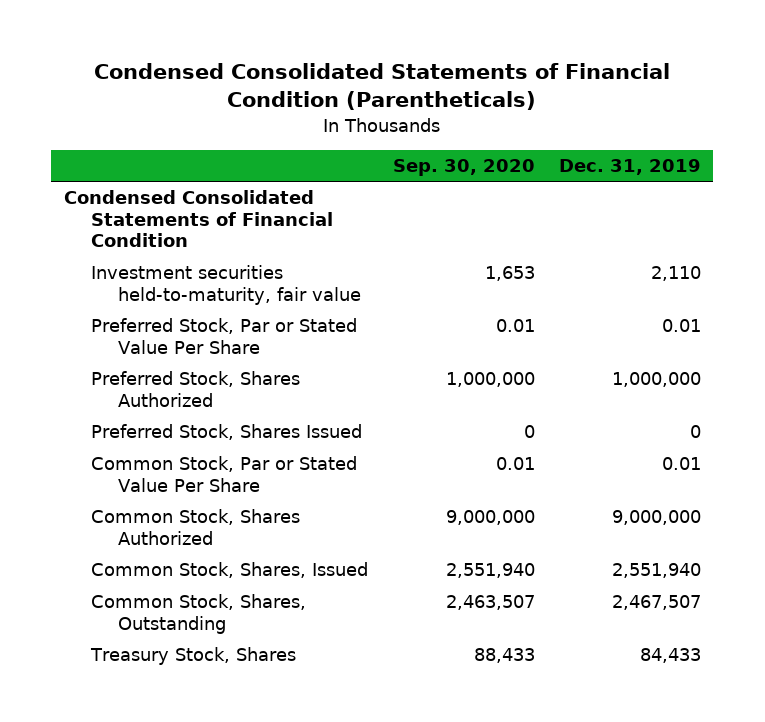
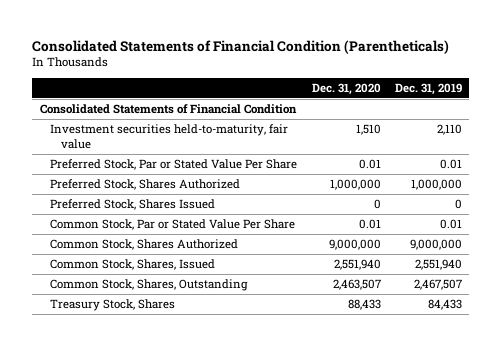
- Condensed Consolidated Statements of Financial Condition (Parentheticals)
+ Consolidated Statements of Financial Condition (Parentheticals)
- | Sep. 30, 2020 | Dec. 31, 2019
+ | Dec. 31, 2020 | Dec. 31, 2019
- Condensed Consolidated Statements of Financial Condition
+ Consolidated Statements of Financial Condition

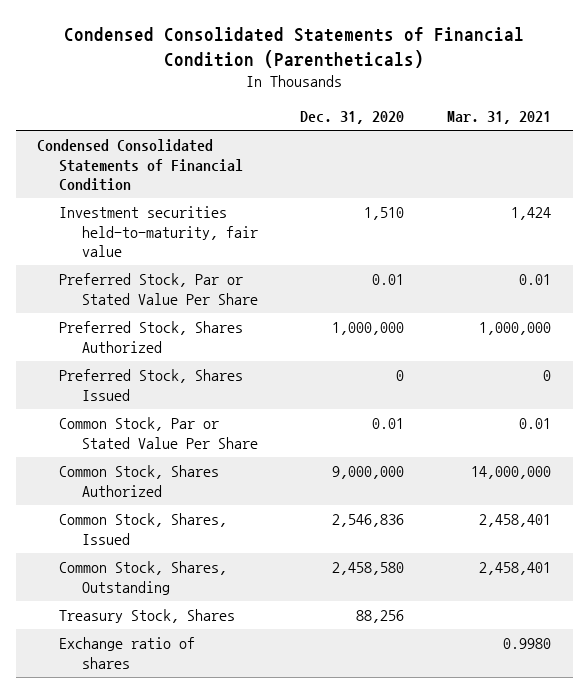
- Consolidated Statements of Financial Condition (Parentheticals)
+ Condensed Consolidated Statements of Financial Condition (Parentheticals)
- | Dec. 31, 2020 | Dec. 31, 2019
+ | Dec. 31, 2020 | Mar. 31, 2021
- Consolidated Statements of Financial Condition
+ Condensed Consolidated Statements of Financial Condition
- Common Stock, Shares, Issued | 2,551,940 | 2,551,940
- Common Stock, Shares, Outstanding | 2,463,507 | 2,467,507
- Treasury Stock, Shares | 88,433 | 84,433
+ Common Stock, Shares, Issued | 2,546,836 | 2,458,401
+ Common Stock, Shares, Outstanding | 2,458,580 | 2,458,401
+ Treasury Stock, Shares | 88,256 |
+ Exchange ratio of shares | | 0.9980

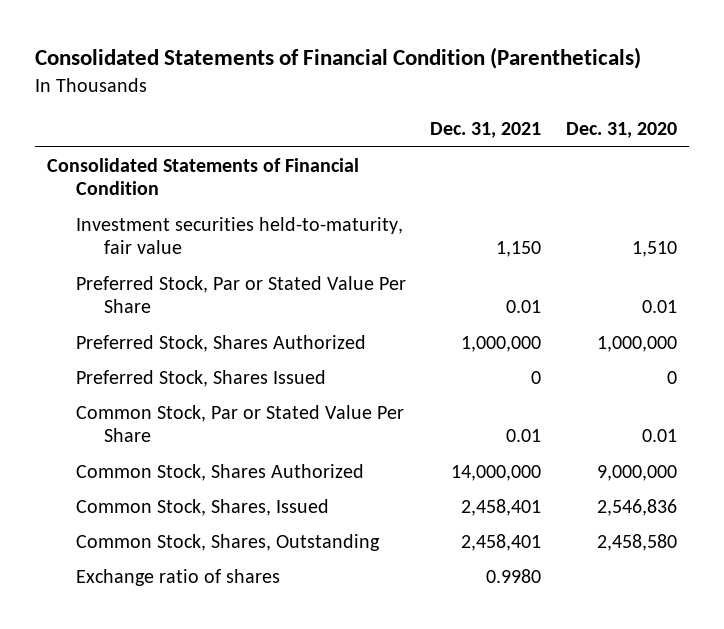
- Condensed Consolidated Statements of Financial Condition (Parentheticals)
+ Consolidated Statements of Financial Condition (Parentheticals)
- | Dec. 31, 2020 | Mar. 31, 2021
+ | Dec. 31, 2021 | Dec. 31, 2020
- Condensed Consolidated Statements of Financial Condition
+ Consolidated Statements of Financial Condition
- Treasury Stock, Shares | 88,256 |

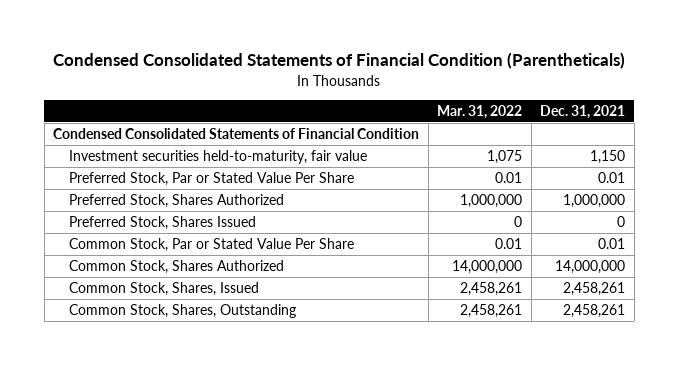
- Consolidated Statements of Financial Condition (Parentheticals)
+ Condensed Consolidated Statements of Financial Condition (Parentheticals)
- | Dec. 31, 2021 | Dec. 31, 2020
+ | Mar. 31, 2022 | Dec. 31, 2021
- Consolidated Statements of Financial Condition
+ Condensed Consolidated Statements of Financial Condition
- Common Stock, Shares, Issued | 2,458,401 | 2,546,836
- Common Stock, Shares, Outstanding | 2,458,401 | 2,458,580
- Exchange ratio of shares | 0.9980 |
+ Common Stock, Shares, Issued | 2,458,261 | 2,458,261
+ Common Stock, Shares, Outstanding | 2,458,261 | 2,458,261

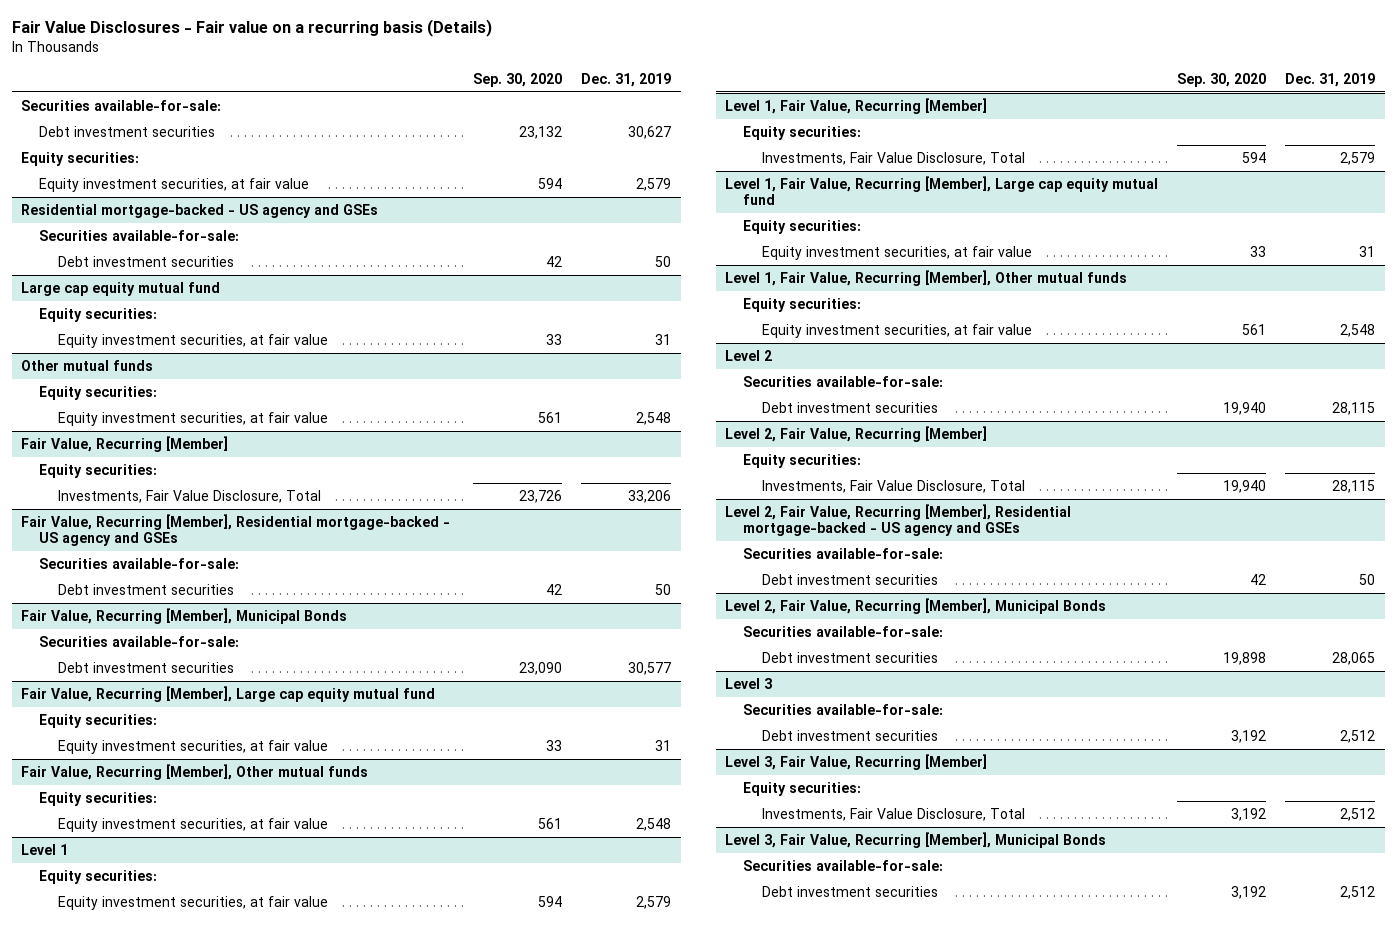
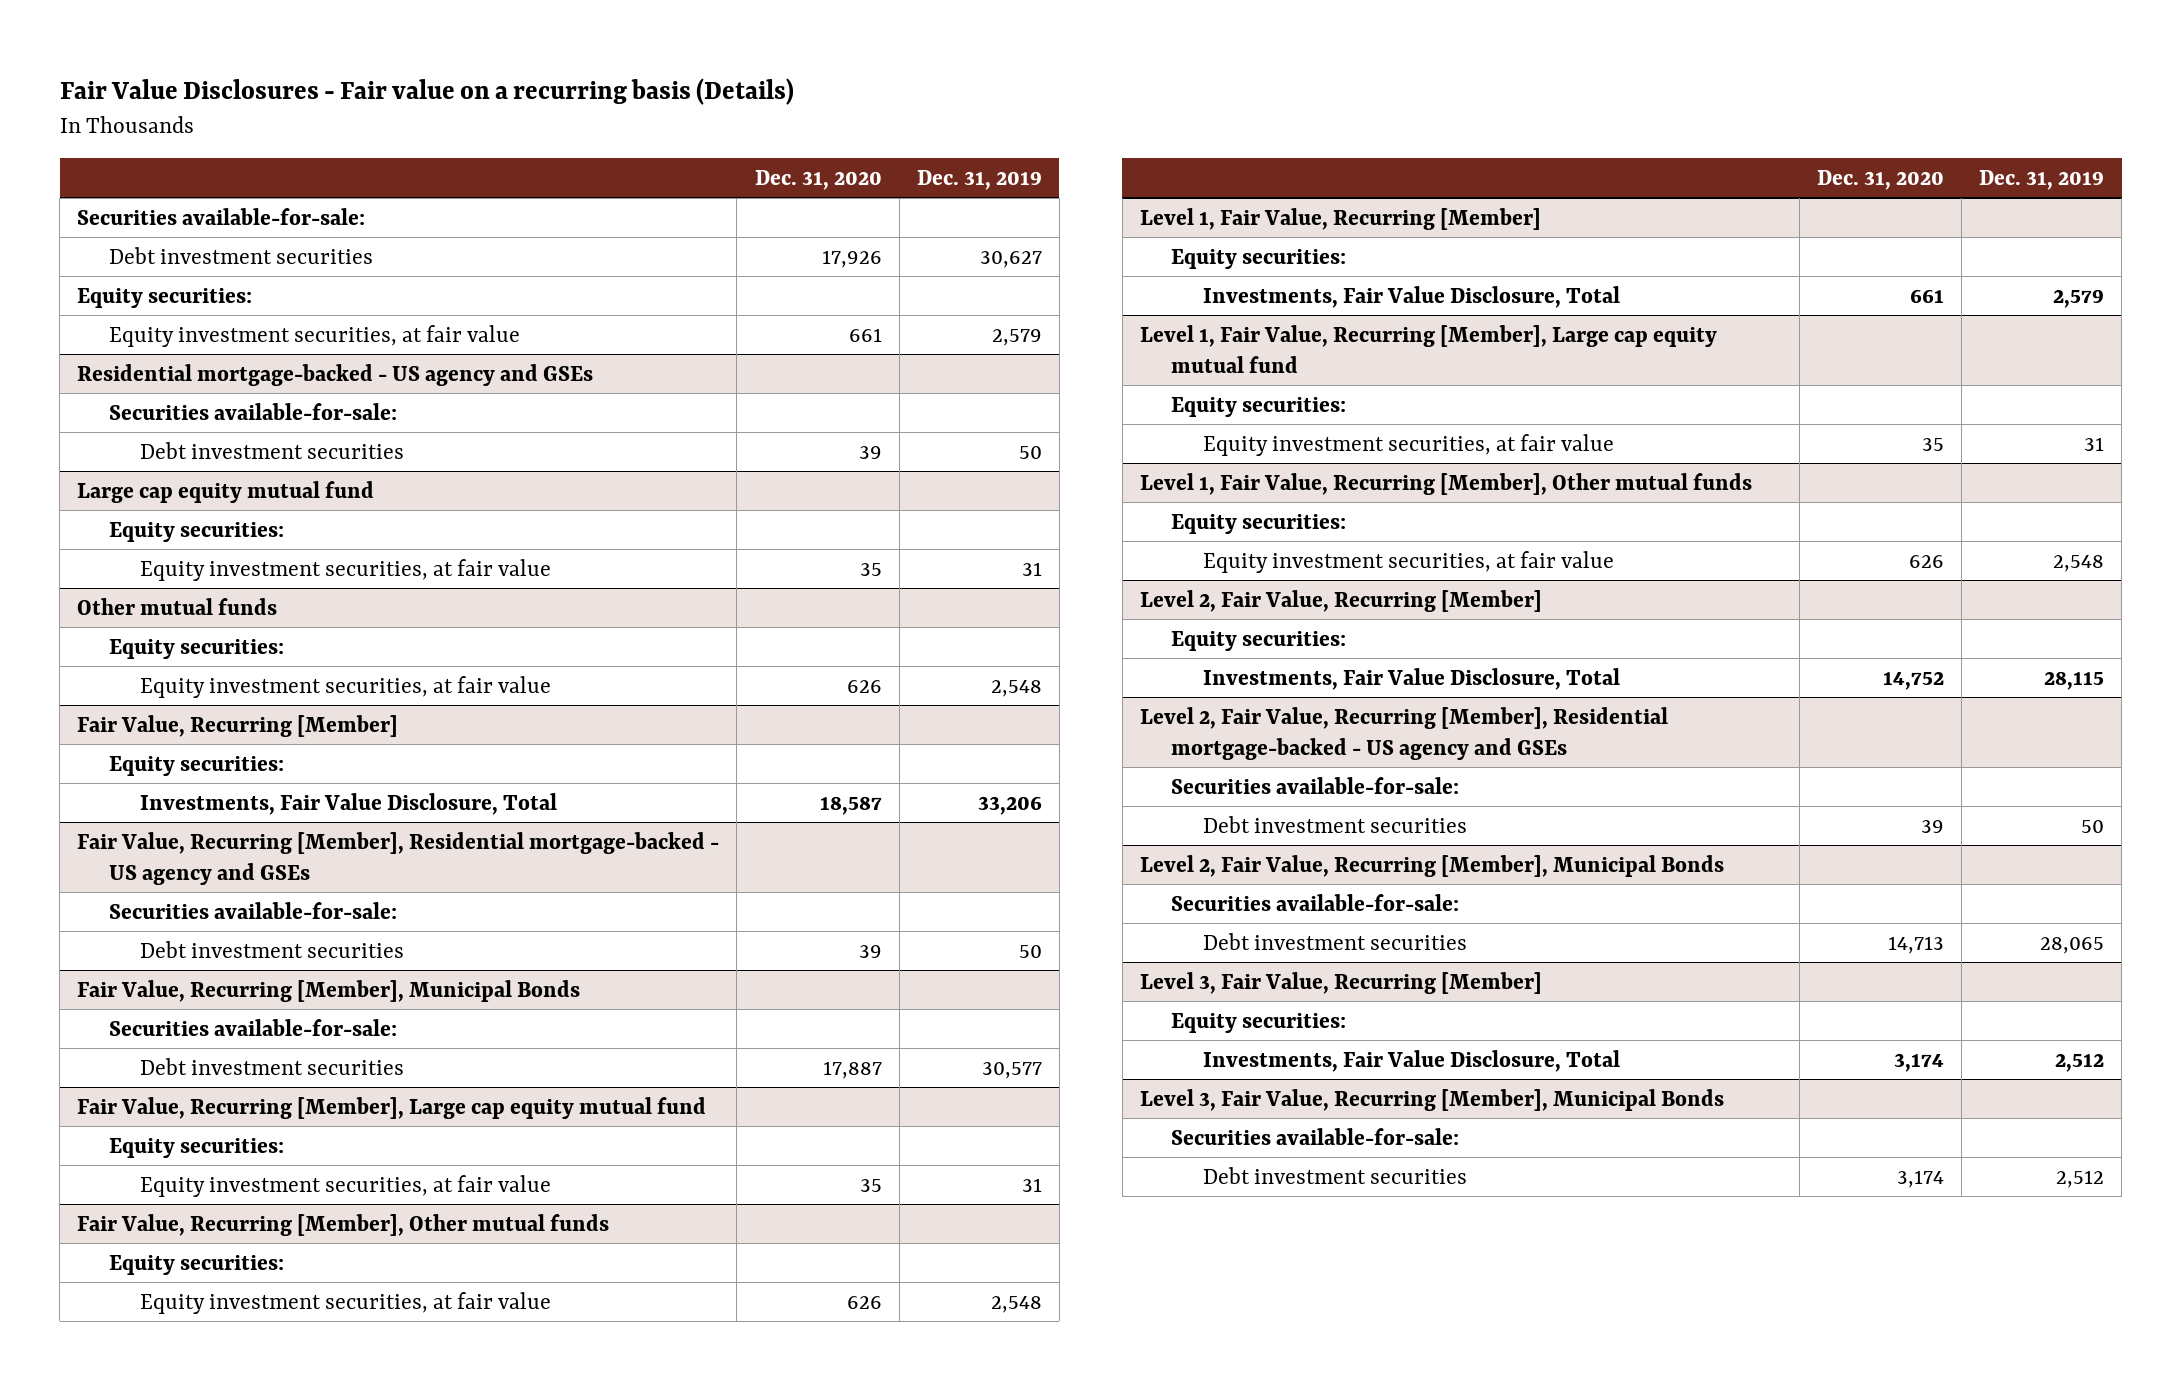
- | Sep. 30, 2020 | Dec. 31, 2019
+ | Dec. 31, 2020 | Dec. 31, 2019
- Level 1
- Equity securities:
- Equity investment securities, at fair value | 594 | 2,579
- Level 2
- Securities available-for-sale:
- Debt investment securities | 19,940 | 28,115
- Level 3
- Securities available-for-sale:
- Debt investment securities | 3,192 | 2,512

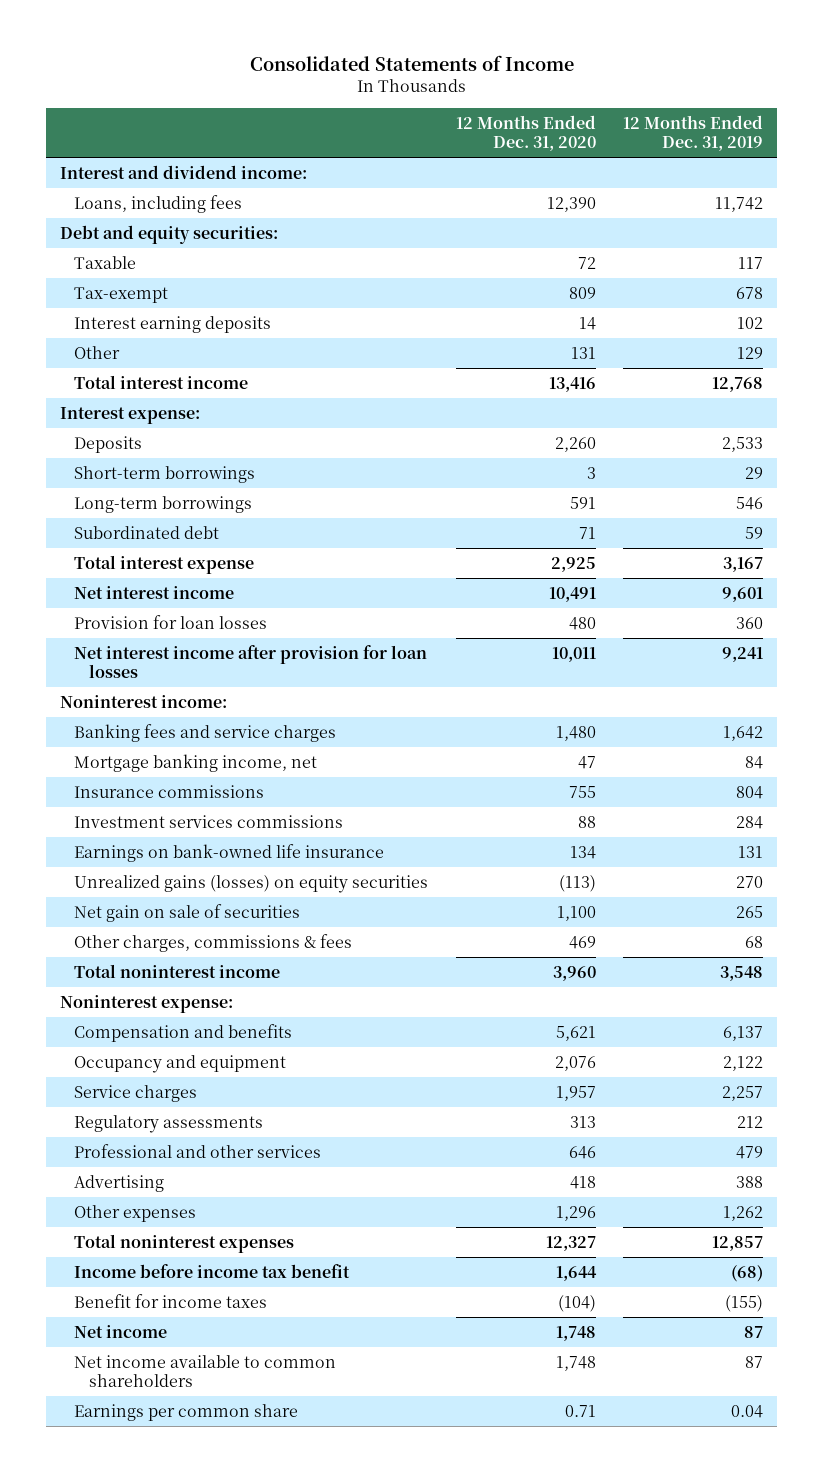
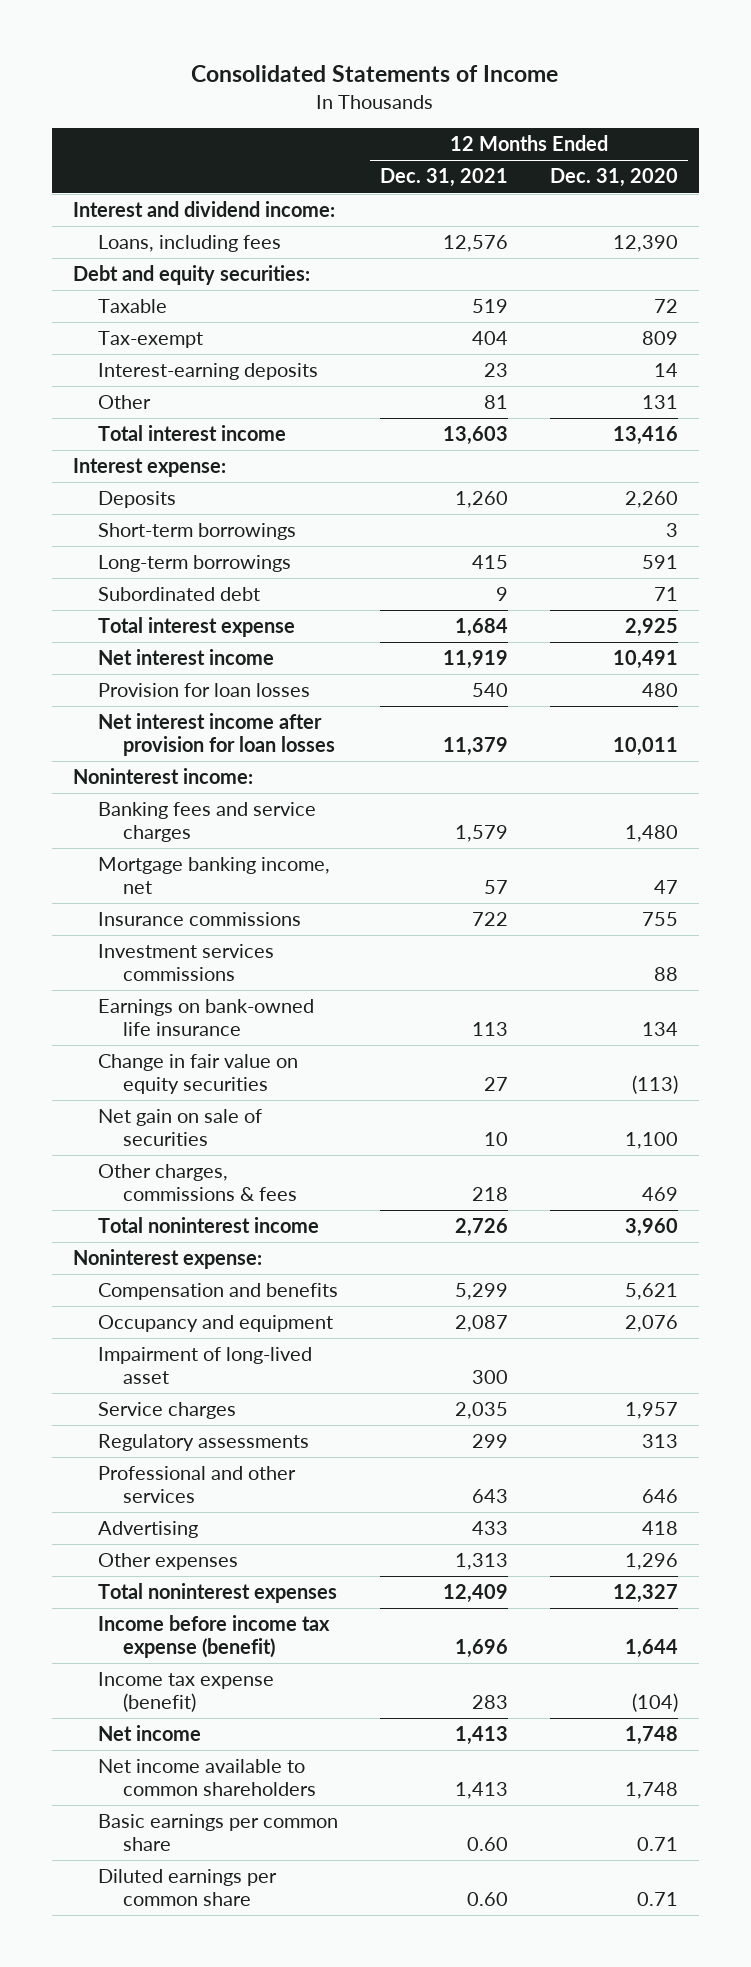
- | 12 Months Ended Dec. 31, 2020 | 12 Months Ended Dec. 31, 2019
+ | 12 Months Ended Dec. 31, 2021 | 12 Months Ended Dec. 31, 2020
- Interest earning deposits | 14 | 102
+ Interest-earning deposits | 23 | 14
- Unrealized gains (losses) on equity securities | (113) | 270
+ Change in fair value on equity securities | 27 | (113)
+ Impairment of long-lived asset | 300 |
- Income before income tax benefit | 1,644 | (68)
- Benefit for income taxes | (104) | (155)
+ Income before income tax expense (benefit) | 1,696 | 1,644
+ Income tax expense (benefit) | 283 | (104)
- Earnings per common share | 0.71 | 0.04
+ Basic earnings per common share | 0.60 | 0.71
+ Diluted earnings per common share | 0.60 | 0.71

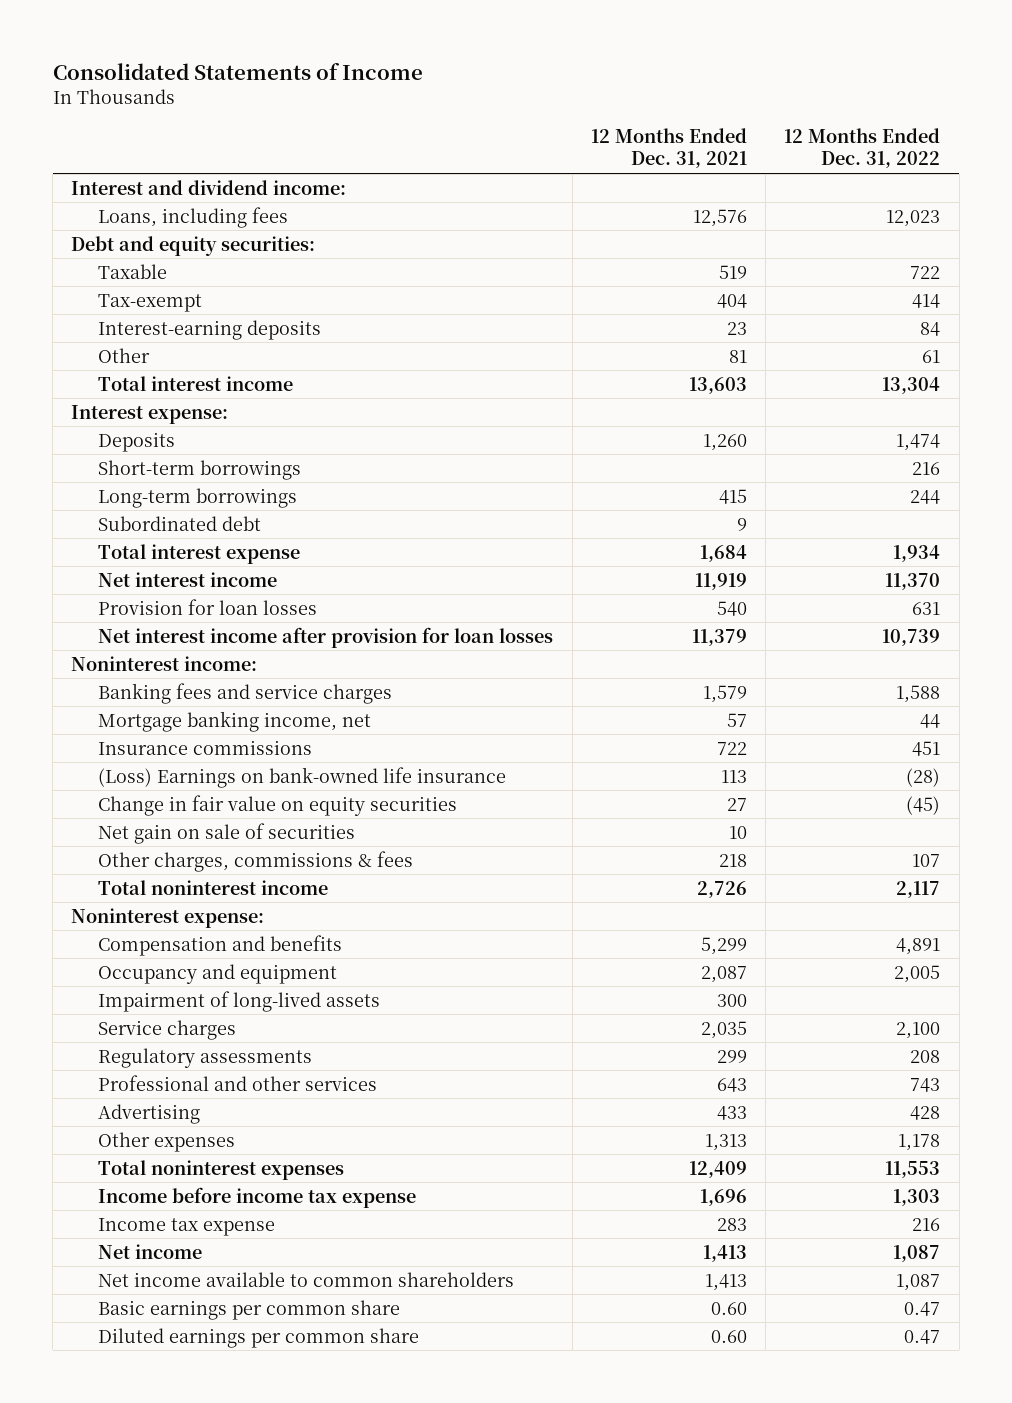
- | 12 Months Ended Dec. 31, 2021 | 12 Months Ended Dec. 31, 2020
+ | 12 Months Ended Dec. 31, 2021 | 12 Months Ended Dec. 31, 2022
- Investment services commissions | | 88
- Earnings on bank-owned life insurance | 113 | 134
+ (Loss) Earnings on bank-owned life insurance | 113 | (28)
- Impairment of long-lived asset | 300 |
+ Impairment of long-lived assets | 300 |
- Income before income tax expense (benefit) | 1,696 | 1,644
- Income tax expense (benefit) | 283 | (104)
+ Income before income tax expense | 1,696 | 1,303
+ Income tax expense | 283 | 216

